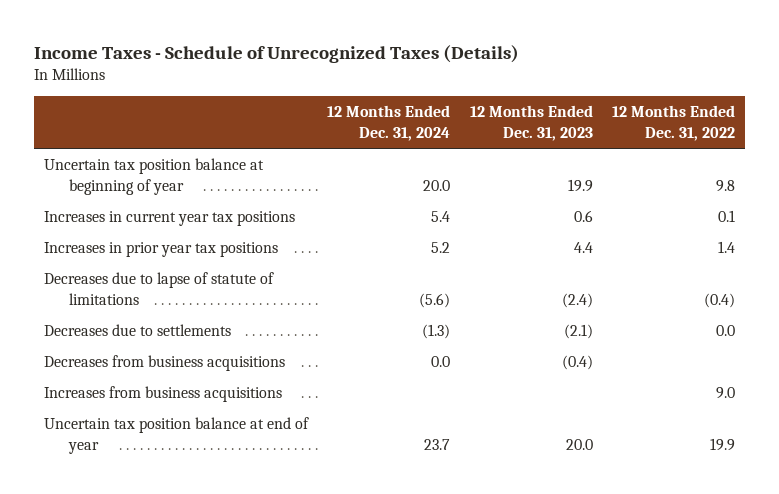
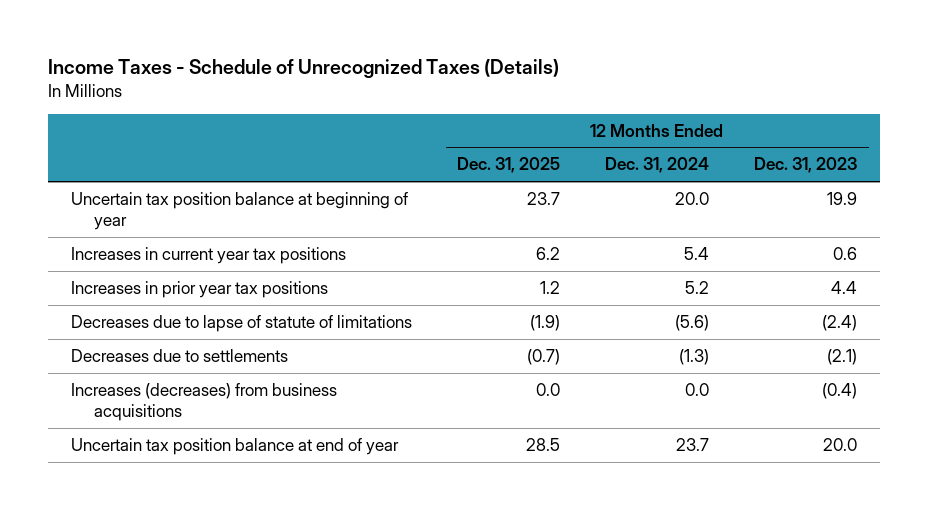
- | 12 Months Ended Dec. 31, 2024 | 12 Months Ended Dec. 31, 2023 | 12 Months Ended Dec. 31, 2022
+ | 12 Months Ended Dec. 31, 2025 | 12 Months Ended Dec. 31, 2024 | 12 Months Ended Dec. 31, 2023
- Decreases from business acquisitions | 0.0 | (0.4) |
- Increases from business acquisitions | | | 9.0
+ Increases (decreases) from business acquisitions | 0.0 | 0.0 | (0.4)

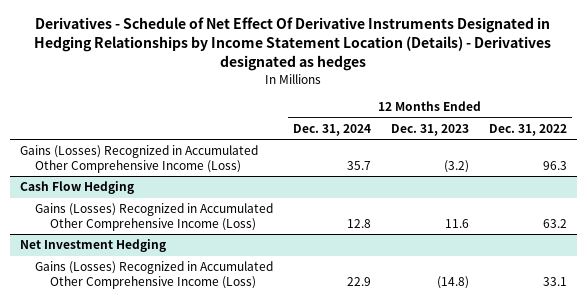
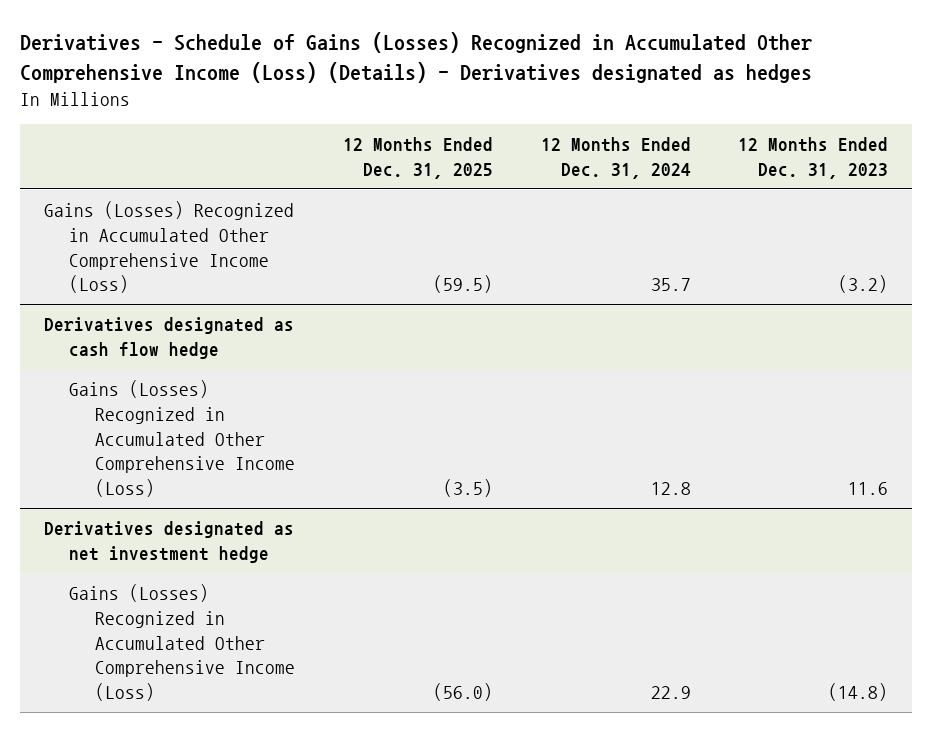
- Derivatives - Schedule of Net Effect Of Derivative Instruments Designated in Hedging Relationships by Income Statement Location (Details) - Derivatives designated as hedges
+ Derivatives - Schedule of Gains (Losses) Recognized in Accumulated Other Comprehensive Income (Loss) (Details) - Derivatives designated as hedges
- | 12 Months Ended Dec. 31, 2024 | 12 Months Ended Dec. 31, 2023 | 12 Months Ended Dec. 31, 2022
+ | 12 Months Ended Dec. 31, 2025 | 12 Months Ended Dec. 31, 2024 | 12 Months Ended Dec. 31, 2023
- Cash Flow Hedging
+ Derivatives designated as cash flow hedge
- Net Investment Hedging
+ Derivatives designated as net investment hedge

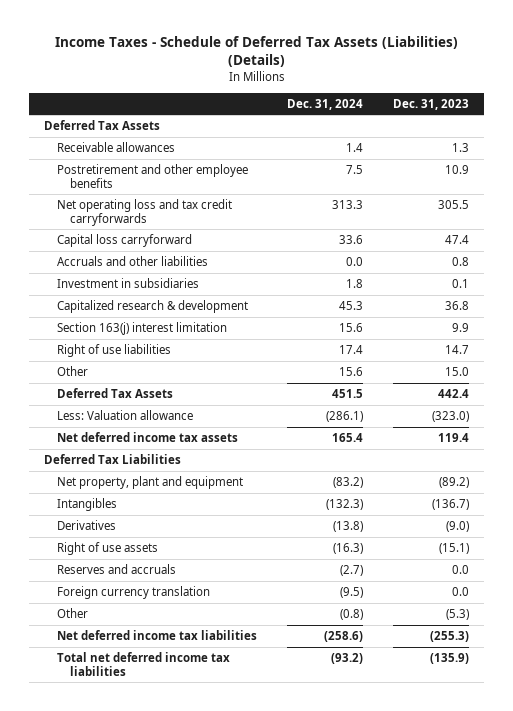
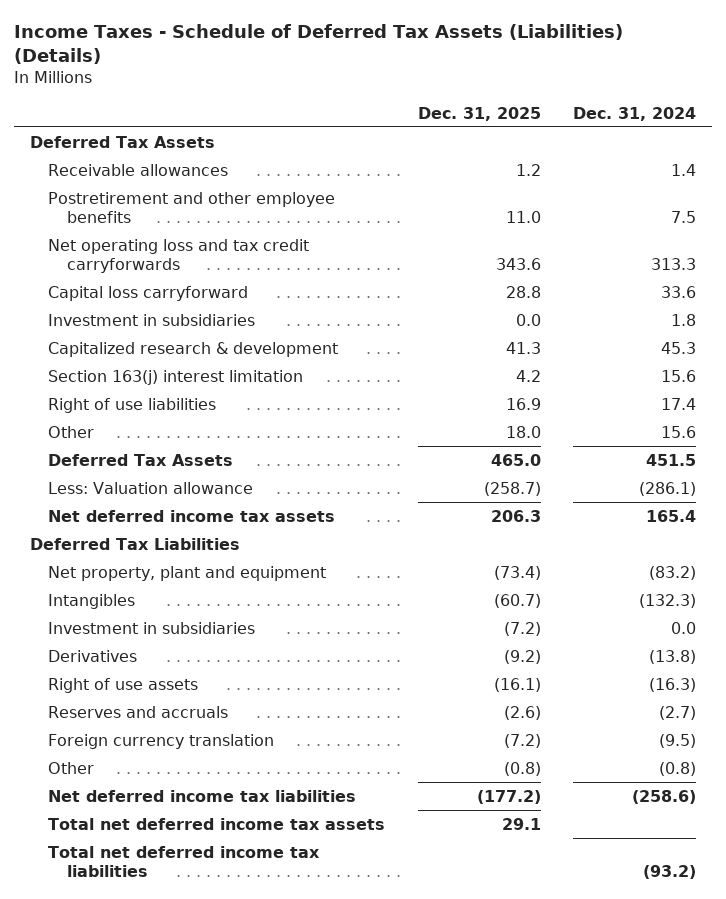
- | Dec. 31, 2024 | Dec. 31, 2023
+ | Dec. 31, 2025 | Dec. 31, 2024
- Accruals and other liabilities | 0.0 | 0.8
+ Investment in subsidiaries | (7.2) | 0.0
+ Total net deferred income tax assets | 29.1 |

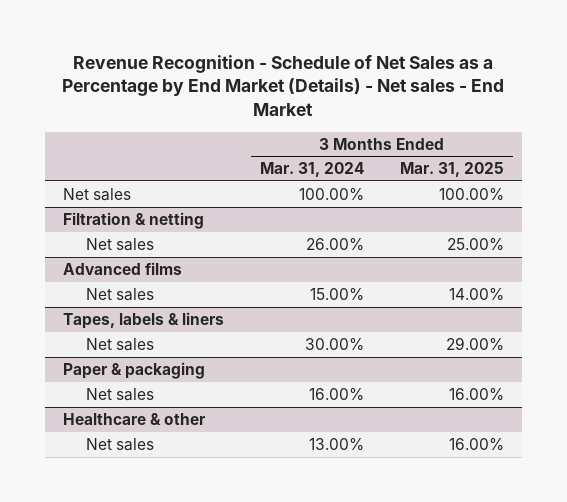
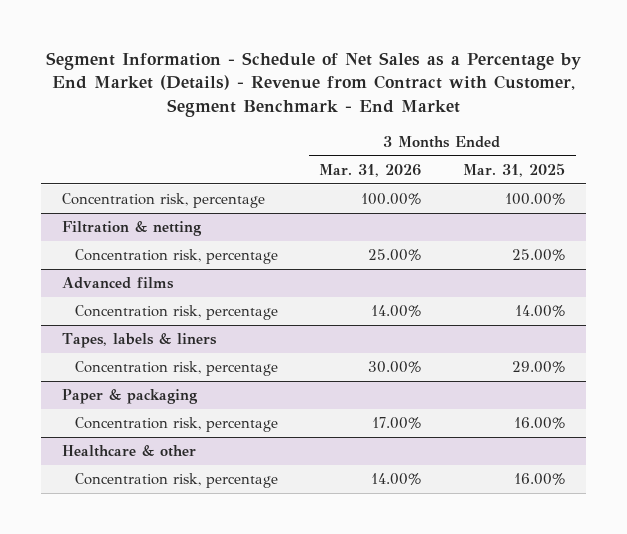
- Revenue Recognition - Schedule of Net Sales as a Percentage by End Market (Details) - Net sales - End Market
+ Segment Information - Schedule of Net Sales as a Percentage by End Market (Details) - Revenue from Contract with Customer, Segment Benchmark - End Market
- | 3 Months Ended Mar. 31, 2024 | 3 Months Ended Mar. 31, 2025
+ | 3 Months Ended Mar. 31, 2026 | 3 Months Ended Mar. 31, 2025
- Net sales | 100.00% | 100.00%
+ Concentration risk, percentage | 100.00% | 100.00%
@ Filtration & netting
- Net sales | 26.00% | 25.00%
+ Concentration risk, percentage | 25.00% | 25.00%
@ Advanced films
- Net sales | 15.00% | 14.00%
+ Concentration risk, percentage | 14.00% | 14.00%
@ Tapes, labels & liners
- Net sales | 30.00% | 29.00%
+ Concentration risk, percentage | 30.00% | 29.00%
@ Paper & packaging
- Net sales | 16.00% | 16.00%
+ Concentration risk, percentage | 17.00% | 16.00%
@ Healthcare & other
- Net sales | 13.00% | 16.00%
+ Concentration risk, percentage | 14.00% | 16.00%

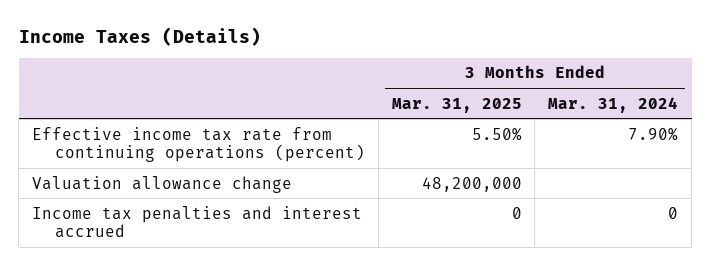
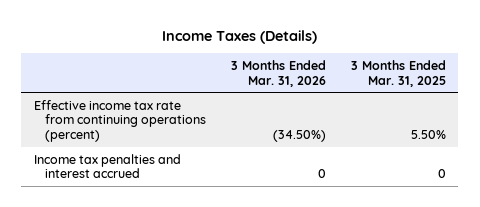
- | 3 Months Ended Mar. 31, 2025 | 3 Months Ended Mar. 31, 2024
+ | 3 Months Ended Mar. 31, 2026 | 3 Months Ended Mar. 31, 2025
- Valuation allowance change | 48,200,000 |

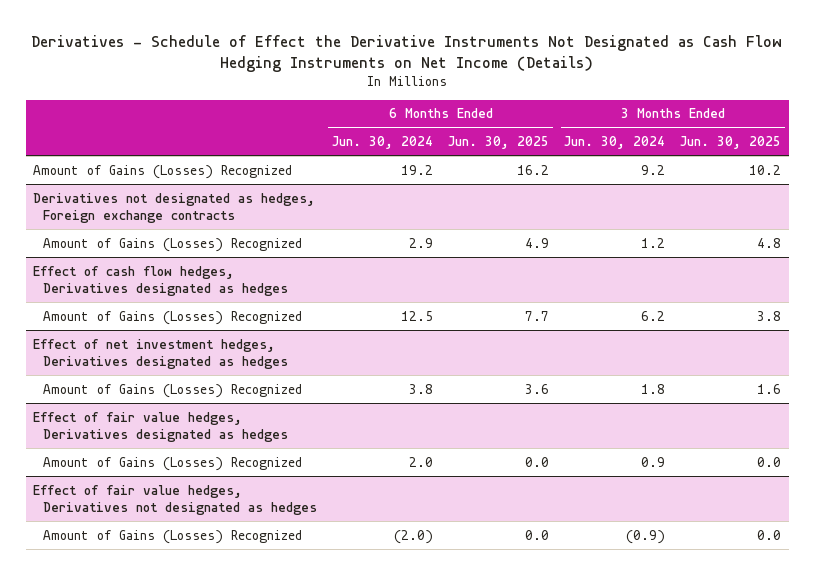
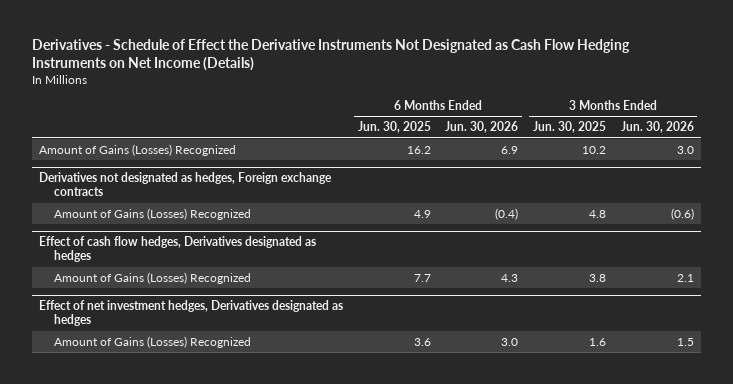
- | 6 Months Ended Jun. 30, 2024 | 6 Months Ended Jun. 30, 2025 | 3 Months Ended Jun. 30, 2024 | 3 Months Ended Jun. 30, 2025
+ | 6 Months Ended Jun. 30, 2025 | 6 Months Ended Jun. 30, 2026 | 3 Months Ended Jun. 30, 2025 | 3 Months Ended Jun. 30, 2026
- Effect of fair value hedges, Derivatives designated as hedges
- Amount of Gains (Losses) Recognized | 2.0 | 0.0 | 0.9 | 0.0
- Effect of fair value hedges, Derivatives not designated as hedges
- Amount of Gains (Losses) Recognized | (2.0) | 0.0 | (0.9) | 0.0

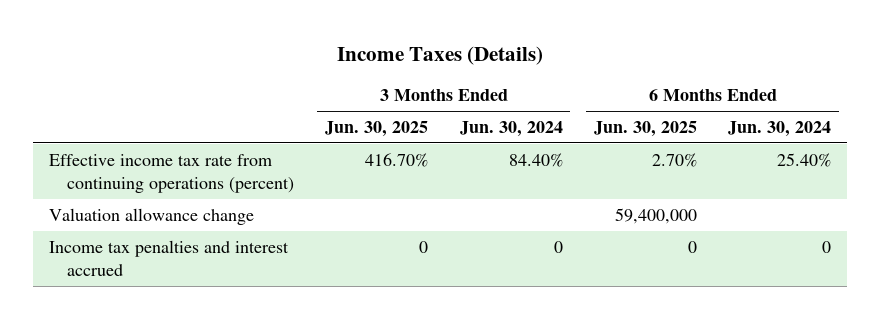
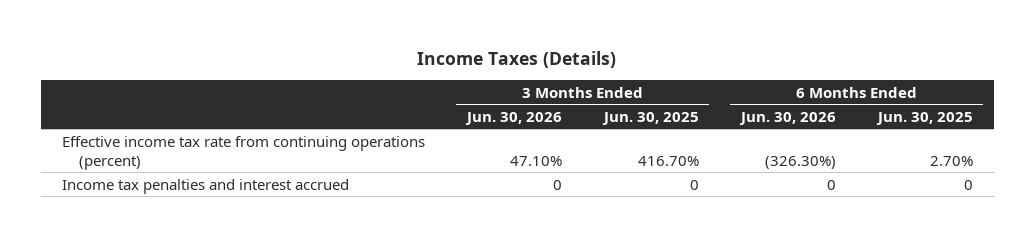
- | 3 Months Ended Jun. 30, 2025 | 3 Months Ended Jun. 30, 2024 | 6 Months Ended Jun. 30, 2025 | 6 Months Ended Jun. 30, 2024
+ | 3 Months Ended Jun. 30, 2026 | 3 Months Ended Jun. 30, 2025 | 6 Months Ended Jun. 30, 2026 | 6 Months Ended Jun. 30, 2025
- Valuation allowance change | | | 59,400,000 |

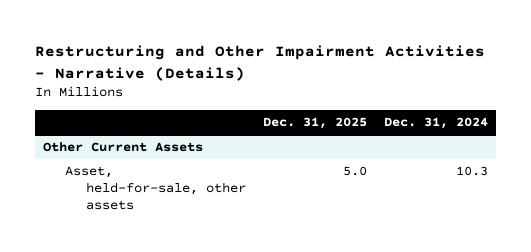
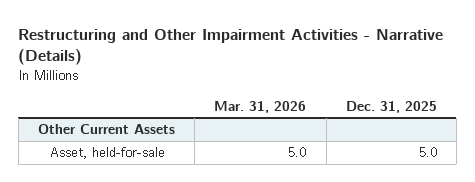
- | Dec. 31, 2025 | Dec. 31, 2024
+ | Mar. 31, 2026 | Dec. 31, 2025
@ Other Current Assets
- Asset, held-for-sale, other assets | 5.0 | 10.3
+ Asset, held-for-sale | 5.0 | 5.0

